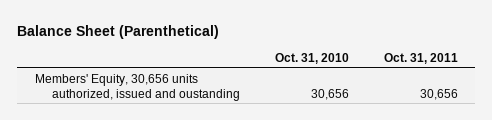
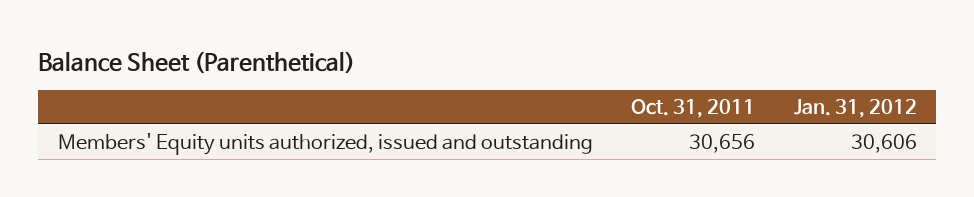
- | Oct. 31, 2010 | Oct. 31, 2011
+ | Oct. 31, 2011 | Jan. 31, 2012
- Members' Equity, 30,656 units authorized, issued and oustanding | 30,656 | 30,656
+ Members' Equity units authorized, issued and outstanding | 30,656 | 30,606

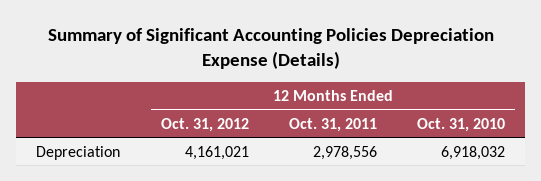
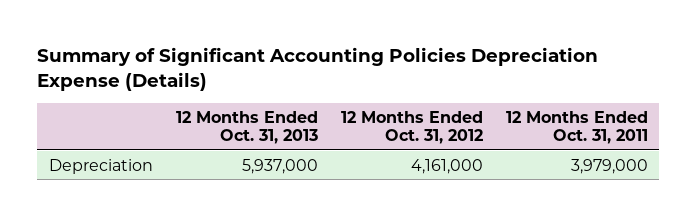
- | 12 Months Ended Oct. 31, 2012 | 12 Months Ended Oct. 31, 2011 | 12 Months Ended Oct. 31, 2010
+ | 12 Months Ended Oct. 31, 2013 | 12 Months Ended Oct. 31, 2012 | 12 Months Ended Oct. 31, 2011
- Depreciation | 4,161,021 | 2,978,556 | 6,918,032
+ Depreciation | 5,937,000 | 4,161,000 | 3,979,000

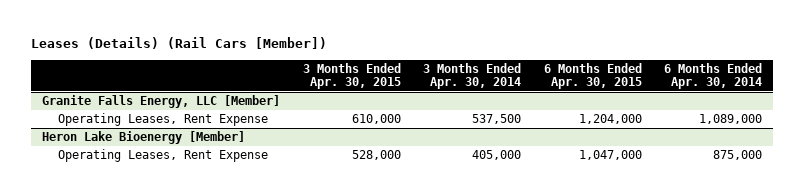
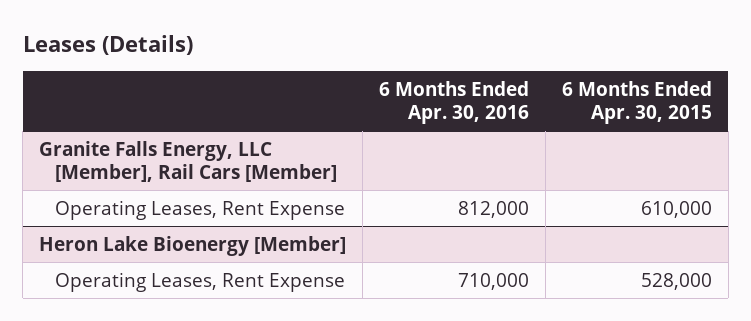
- Leases (Details) (Rail Cars [Member])
+ Leases (Details)
- | 3 Months Ended Apr. 30, 2015 | 3 Months Ended Apr. 30, 2014 | 6 Months Ended Apr. 30, 2015 | 6 Months Ended Apr. 30, 2014
+ | 6 Months Ended Apr. 30, 2016 | 6 Months Ended Apr. 30, 2015
- Granite Falls Energy, LLC [Member]
- Operating Leases, Rent Expense | 610,000 | 537,500 | 1,204,000 | 1,089,000
+ Granite Falls Energy, LLC [Member], Rail Cars [Member]
+ Operating Leases, Rent Expense | 812,000 | 610,000
@ Heron Lake Bioenergy [Member]
- Operating Leases, Rent Expense | 528,000 | 405,000 | 1,047,000 | 875,000
+ Operating Leases, Rent Expense | 710,000 | 528,000

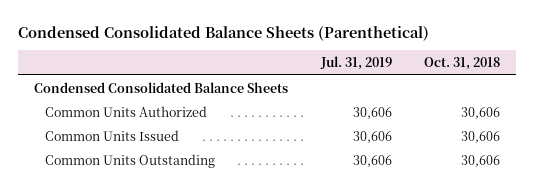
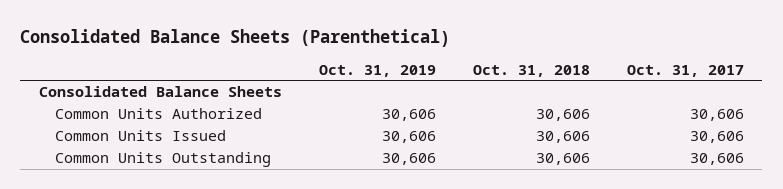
- Condensed Consolidated Balance Sheets (Parenthetical)
+ Consolidated Balance Sheets (Parenthetical)
- | Jul. 31, 2019 | Oct. 31, 2018
+ | Oct. 31, 2019 | Oct. 31, 2018 | Oct. 31, 2017
- Condensed Consolidated Balance Sheets
+ Consolidated Balance Sheets

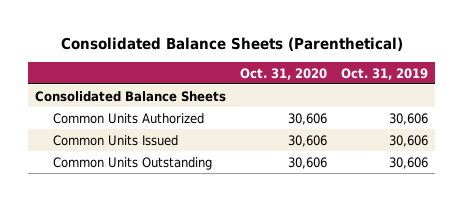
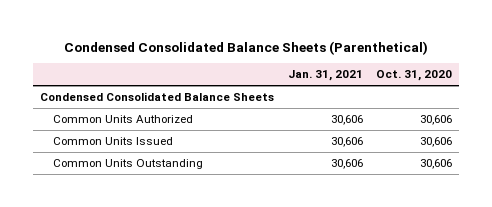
- Consolidated Balance Sheets (Parenthetical)
+ Condensed Consolidated Balance Sheets (Parenthetical)
- | Oct. 31, 2020 | Oct. 31, 2019
+ | Jan. 31, 2021 | Oct. 31, 2020
- Consolidated Balance Sheets
+ Condensed Consolidated Balance Sheets

